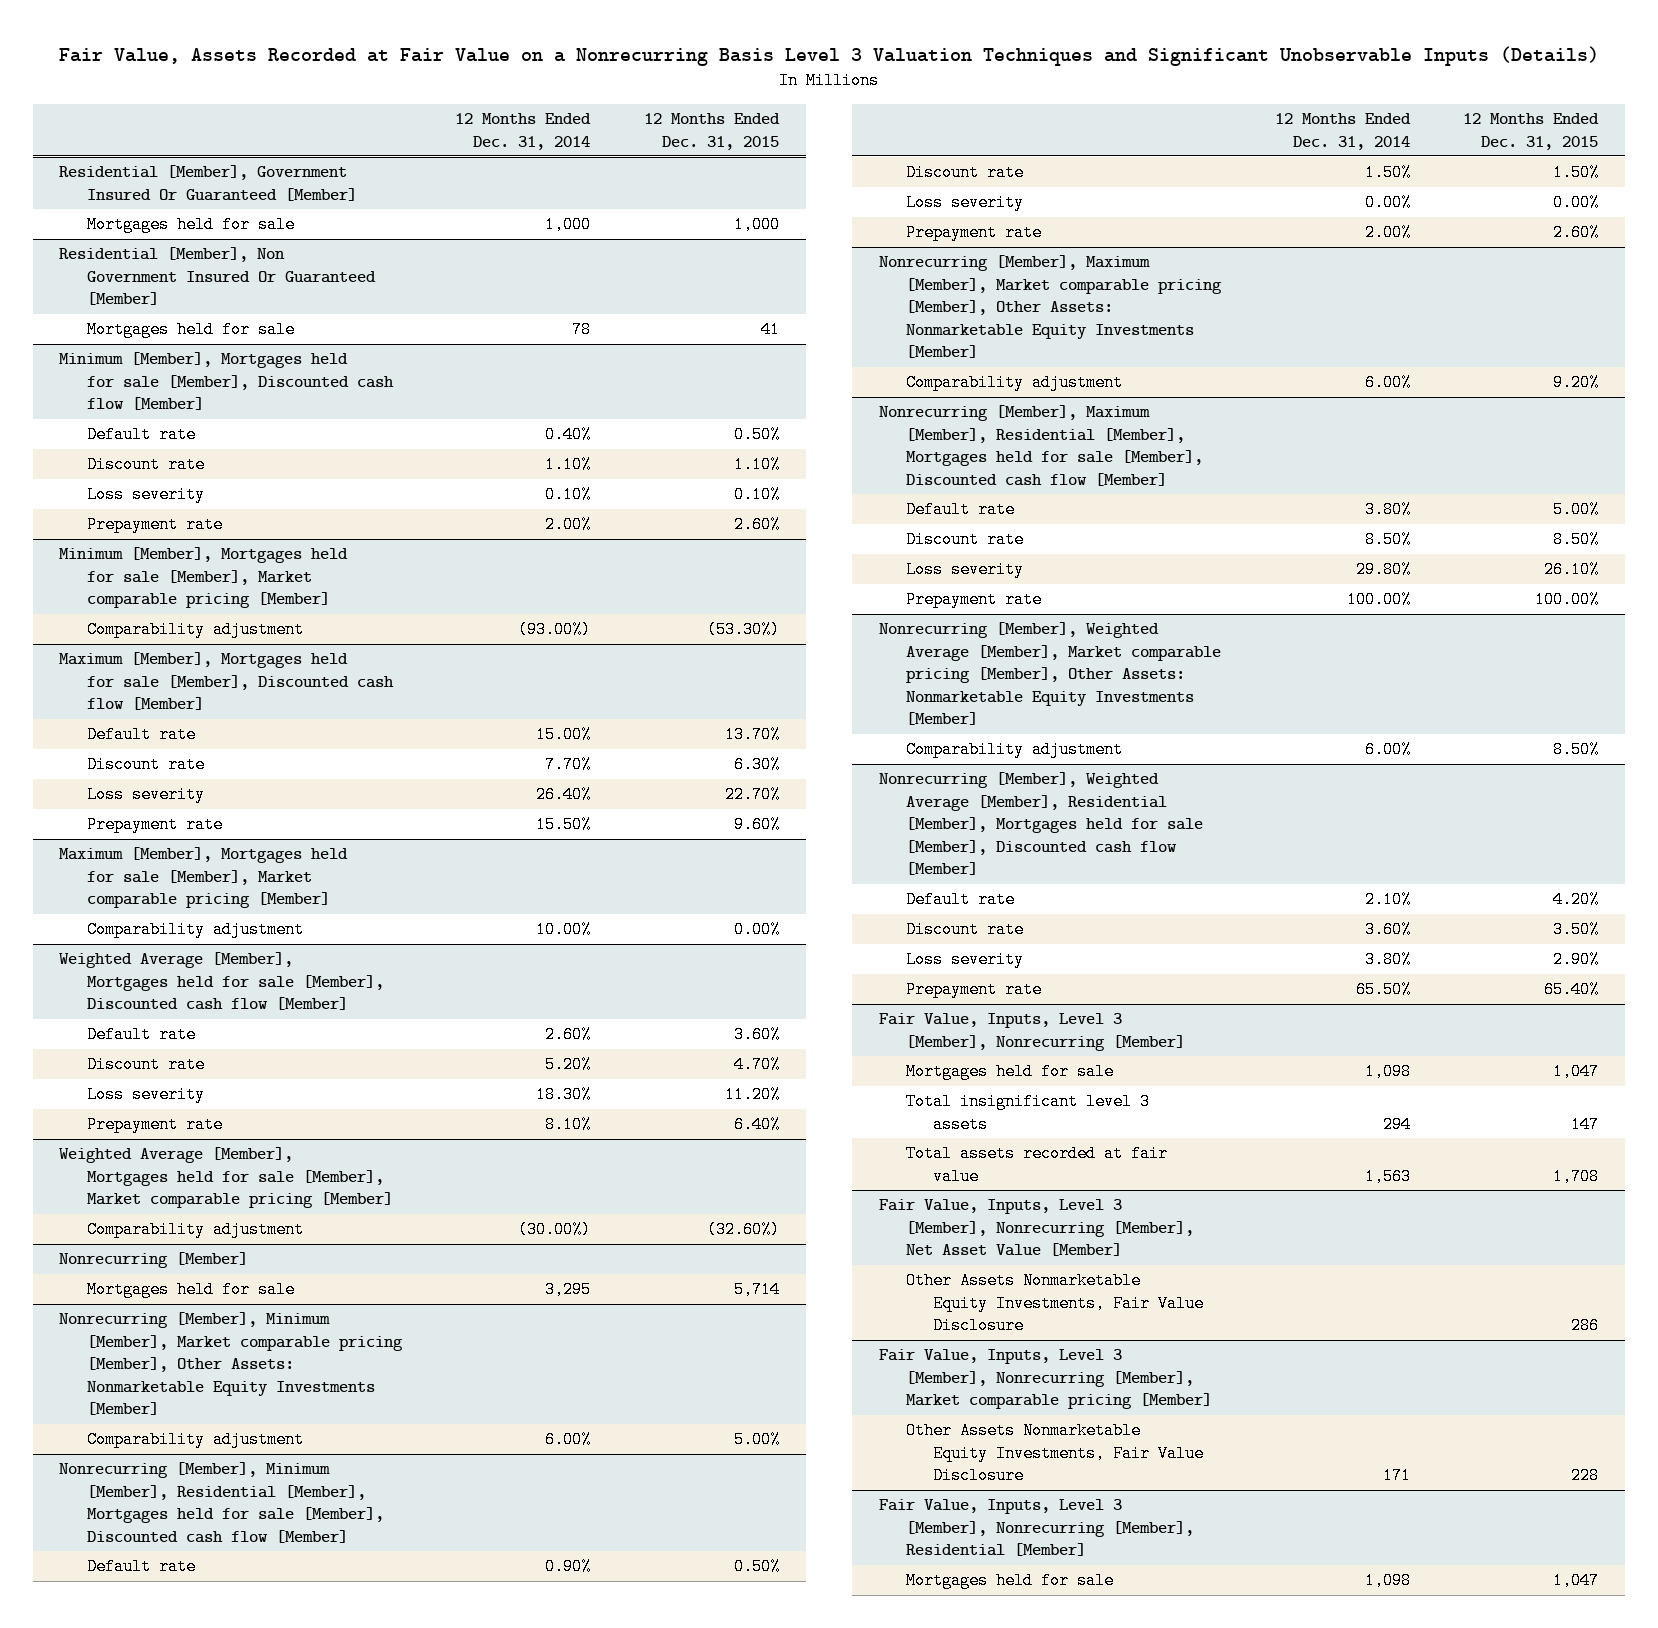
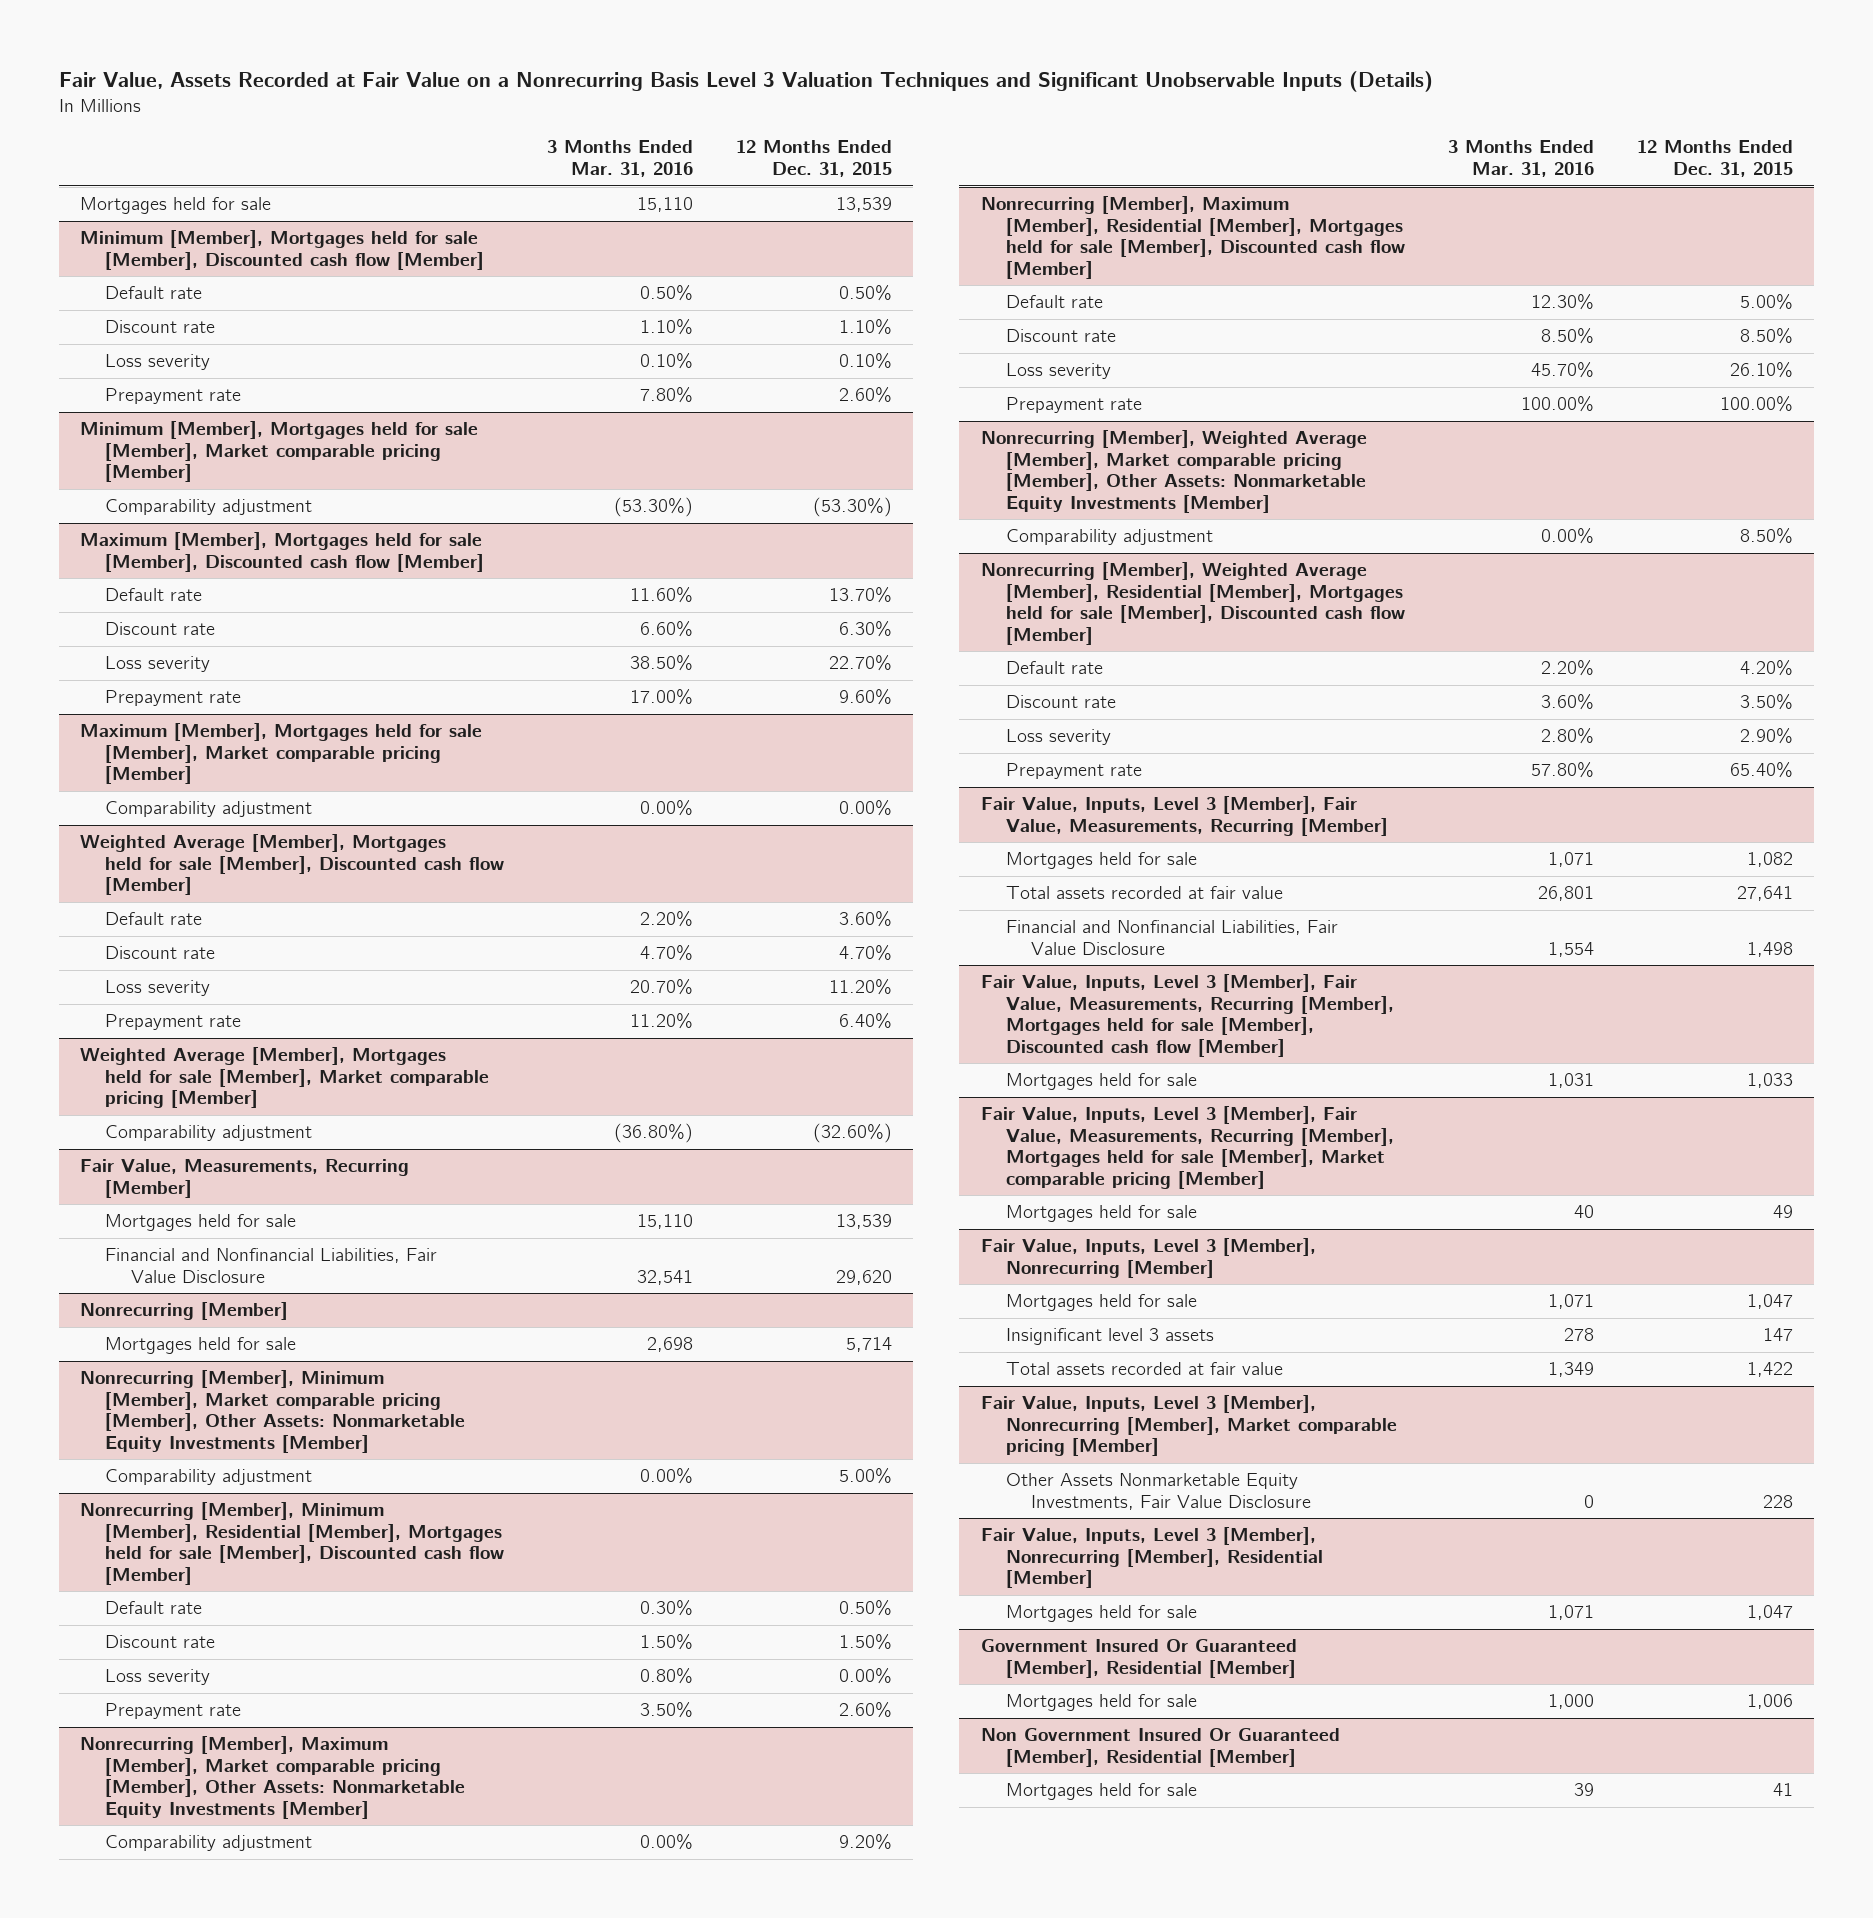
- | 12 Months Ended Dec. 31, 2014 | 12 Months Ended Dec. 31, 2015
+ | 3 Months Ended Mar. 31, 2016 | 12 Months Ended Dec. 31, 2015
- Residential [Member], Government Insured Or Guaranteed [Member]
- Mortgages held for sale | 1,000 | 1,000
- Residential [Member], Non Government Insured Or Guaranteed [Member]
- Mortgages held for sale | 78 | 41
+ Mortgages held for sale | 15,110 | 13,539
+ Fair Value, Measurements, Recurring [Member]
+ Mortgages held for sale | 15,110 | 13,539
+ Financial and Nonfinancial Liabilities, Fair Value Disclosure | 32,541 | 29,620
+ Fair Value, Inputs, Level 3 [Member], Fair Value, Measurements, Recurring [Member]
+ Mortgages held for sale | 1,071 | 1,082
+ Total assets recorded at fair value | 26,801 | 27,641
+ Financial and Nonfinancial Liabilities, Fair Value Disclosure | 1,554 | 1,498
+ Fair Value, Inputs, Level 3 [Member], Fair Value, Measurements, Recurring [Member], Mortgages held for sale [Member], Discounted cash flow [Member]
+ Mortgages held for sale | 1,031 | 1,033
+ Fair Value, Inputs, Level 3 [Member], Fair Value, Measurements, Recurring [Member], Mortgages held for sale [Member], Market comparable pricing [Member]
+ Mortgages held for sale | 40 | 49
@ Fair Value, Inputs, Level 3 [Member], Nonrecurring [Member]
- Total insignificant level 3 assets | 294 | 147
- Total assets recorded at fair value | 1,563 | 1,708
- Fair Value, Inputs, Level 3 [Member], Nonrecurring [Member], Net Asset Value [Member]
- Other Assets Nonmarketable Equity Investments, Fair Value Disclosure | | 286
@ Fair Value, Inputs, Level 3 [Member], Nonrecurring [Member]
+ Insignificant level 3 assets | 278 | 147
+ Total assets recorded at fair value | 1,349 | 1,422
+ Government Insured Or Guaranteed [Member], Residential [Member]
+ Mortgages held for sale | 1,000 | 1,006
+ Non Government Insured Or Guaranteed [Member], Residential [Member]
+ Mortgages held for sale | 39 | 41

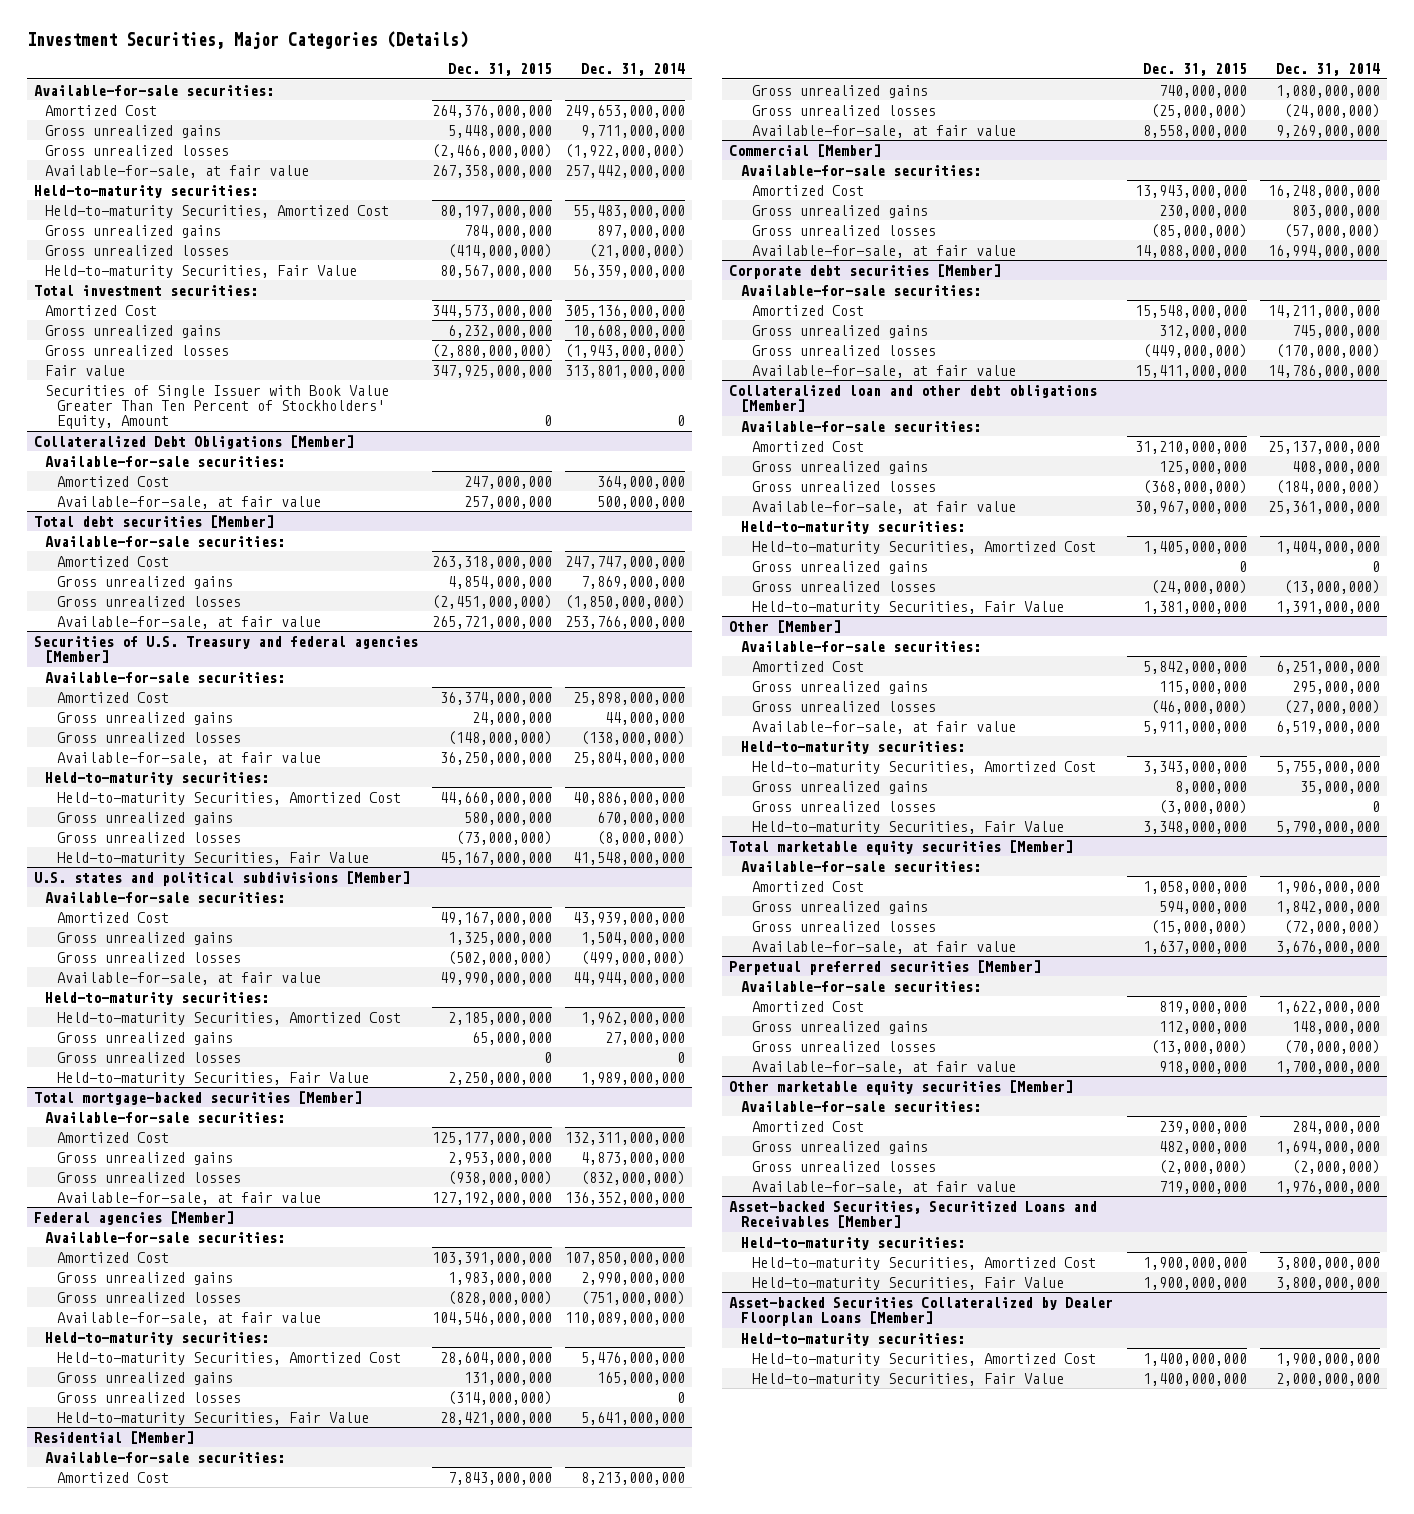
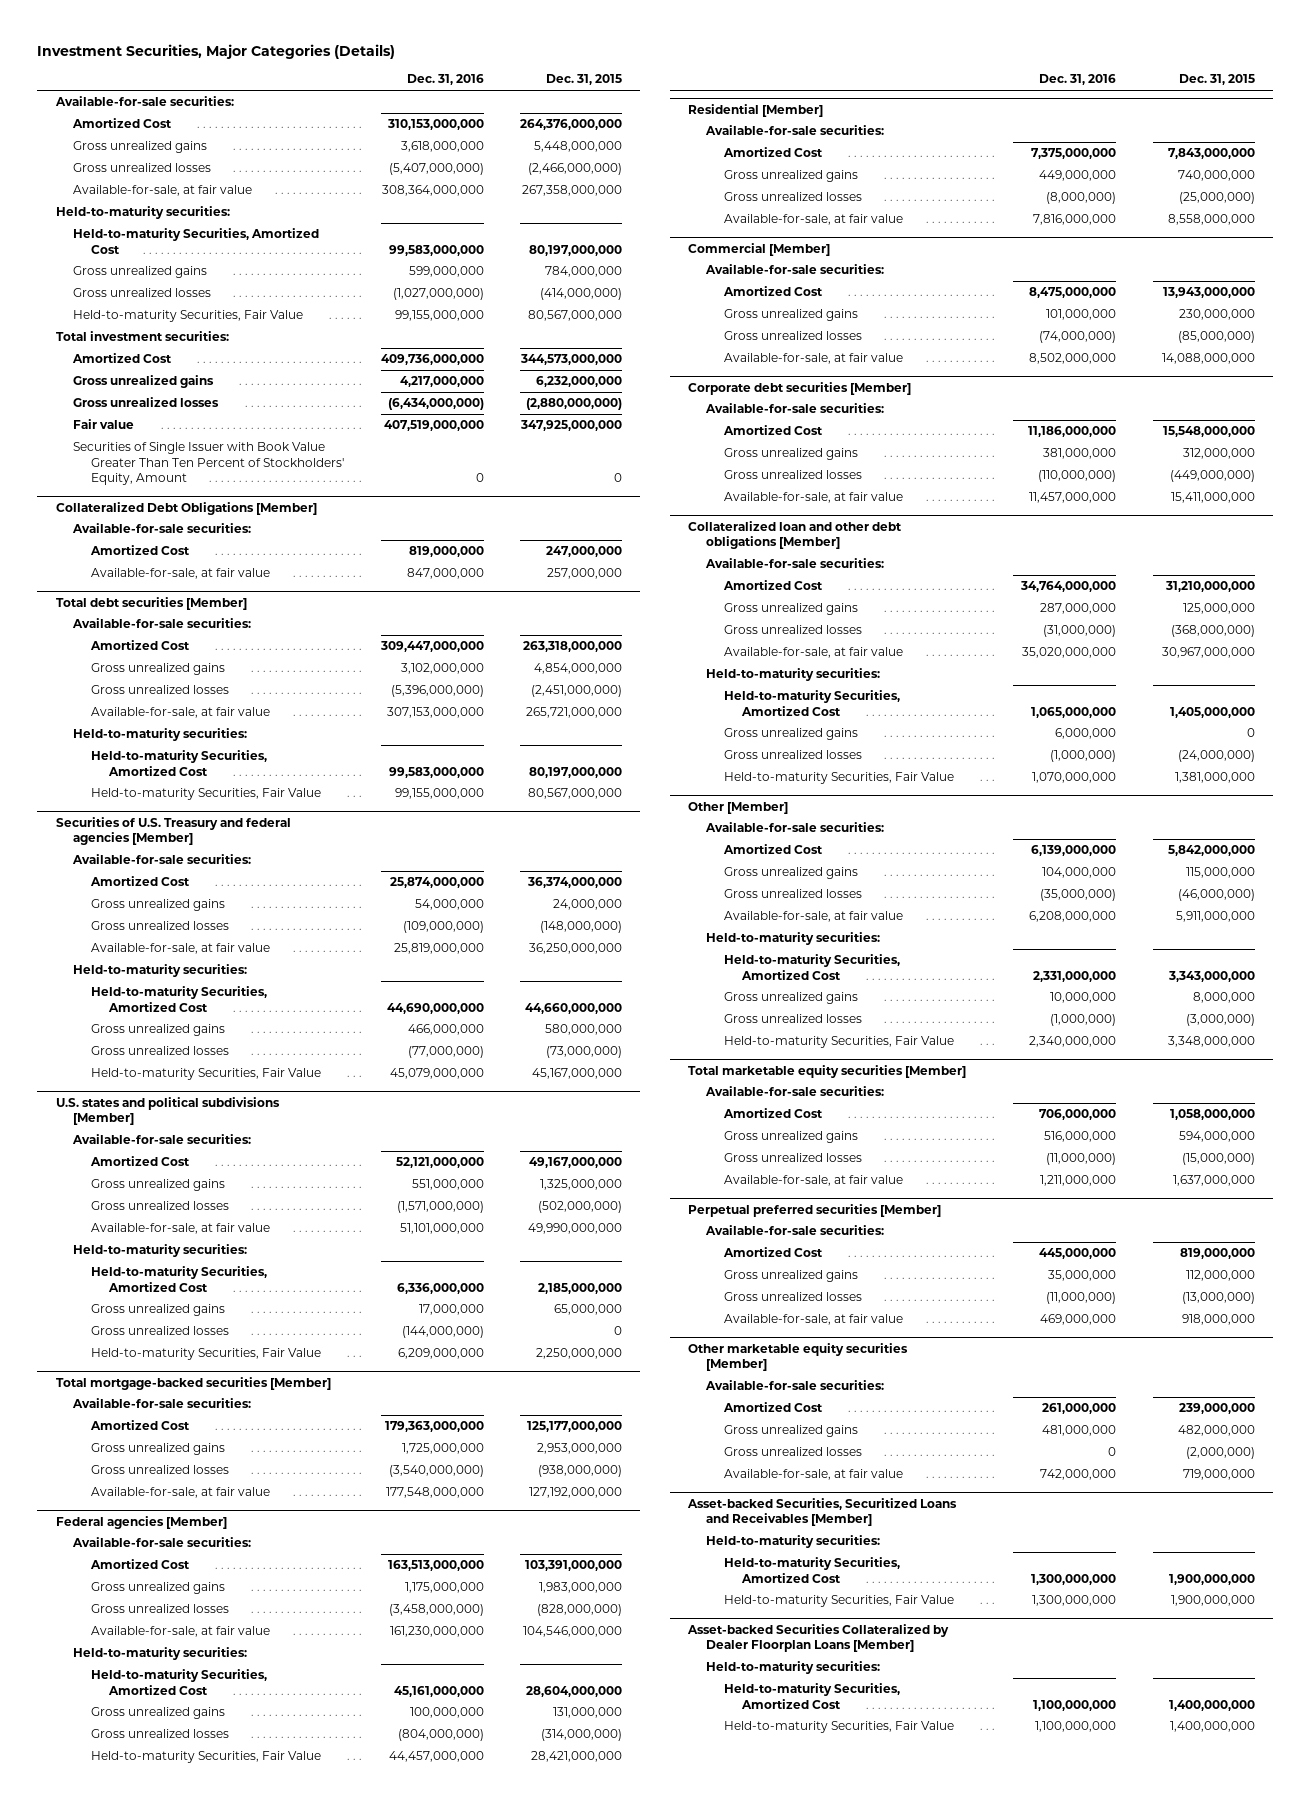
- | Dec. 31, 2015 | Dec. 31, 2014
+ | Dec. 31, 2016 | Dec. 31, 2015
@ Total debt securities [Member]
+ Held-to-maturity securities:
+ Held-to-maturity Securities, Amortized Cost | 99,583,000,000 | 80,197,000,000
+ Held-to-maturity Securities, Fair Value | 99,155,000,000 | 80,567,000,000

